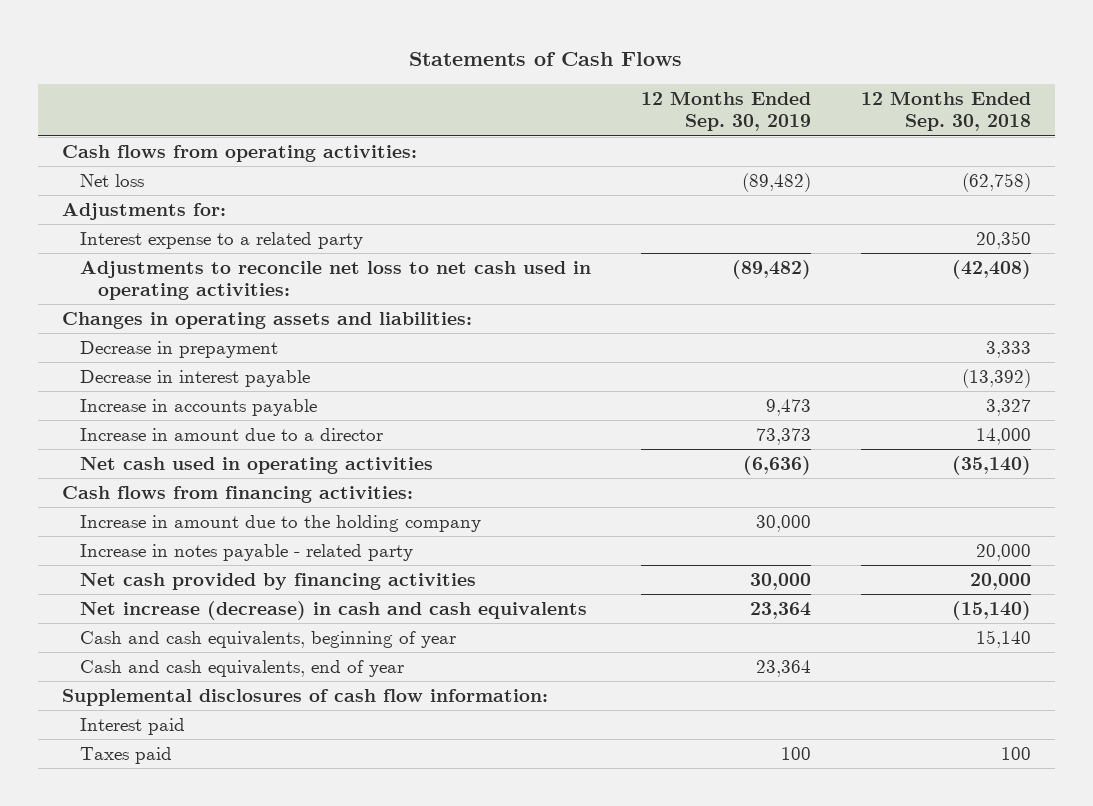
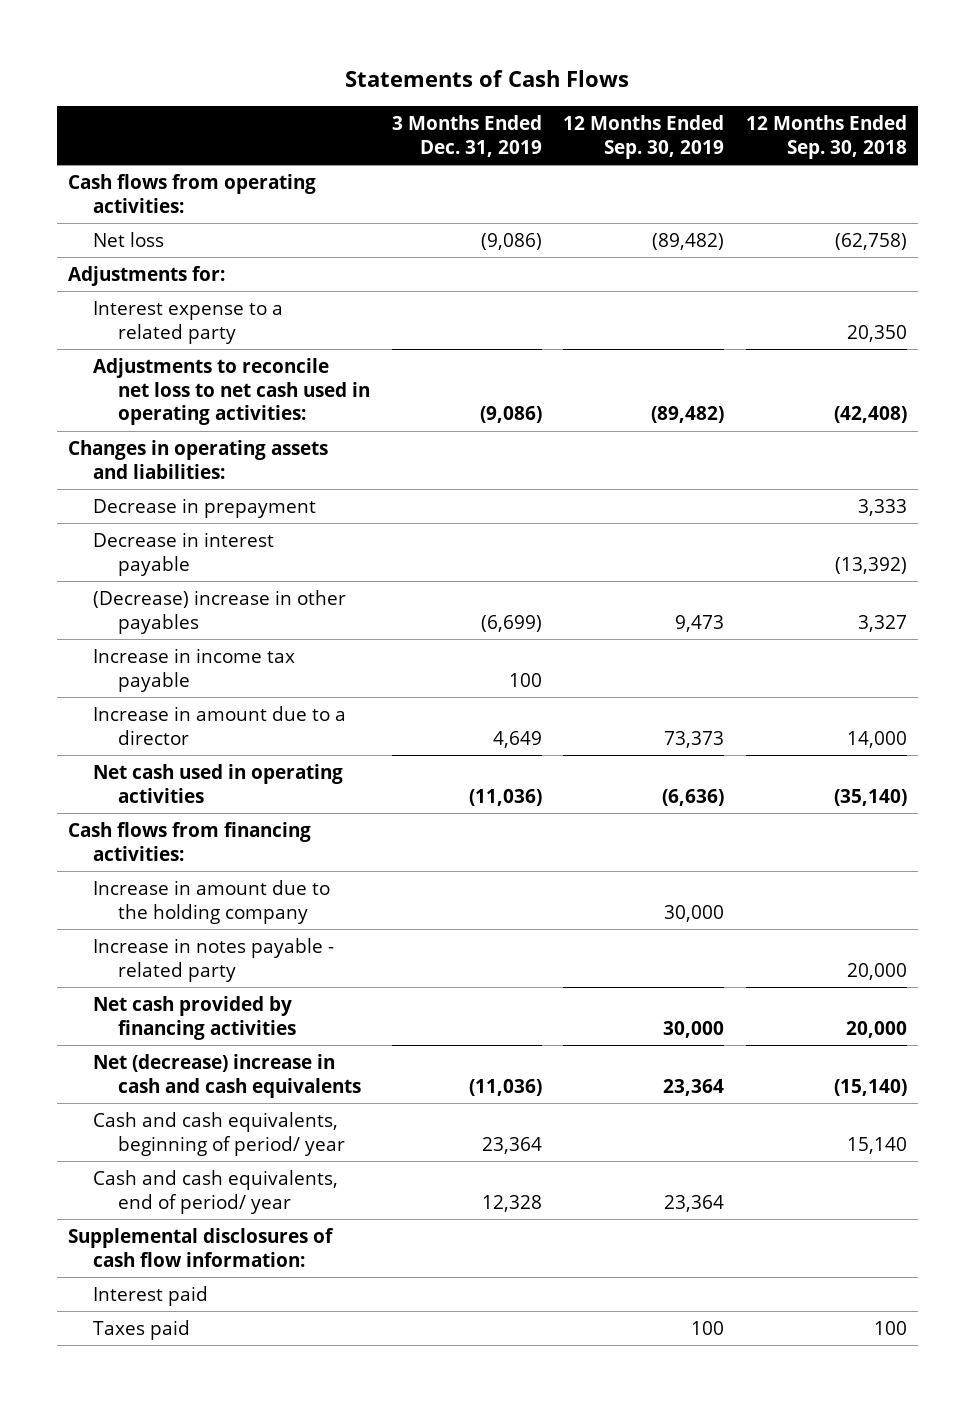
- | 12 Months Ended Sep. 30, 2019 | 12 Months Ended Sep. 30, 2018
+ | 3 Months Ended Dec. 31, 2019 | 12 Months Ended Sep. 30, 2019 | 12 Months Ended Sep. 30, 2018
- Increase in accounts payable | 9,473 | 3,327
+ (Decrease) increase in other payables | (6,699) | 9,473 | 3,327
+ Increase in income tax payable | 100 | |
- Net increase (decrease) in cash and cash equivalents | 23,364 | (15,140)
- Cash and cash equivalents, beginning of year | | 15,140
- Cash and cash equivalents, end of year | 23,364 |
+ Net (decrease) increase in cash and cash equivalents | (11,036) | 23,364 | (15,140)
+ Cash and cash equivalents, beginning of period/ year | 23,364 | | 15,140
+ Cash and cash equivalents, end of period/ year | 12,328 | 23,364 |

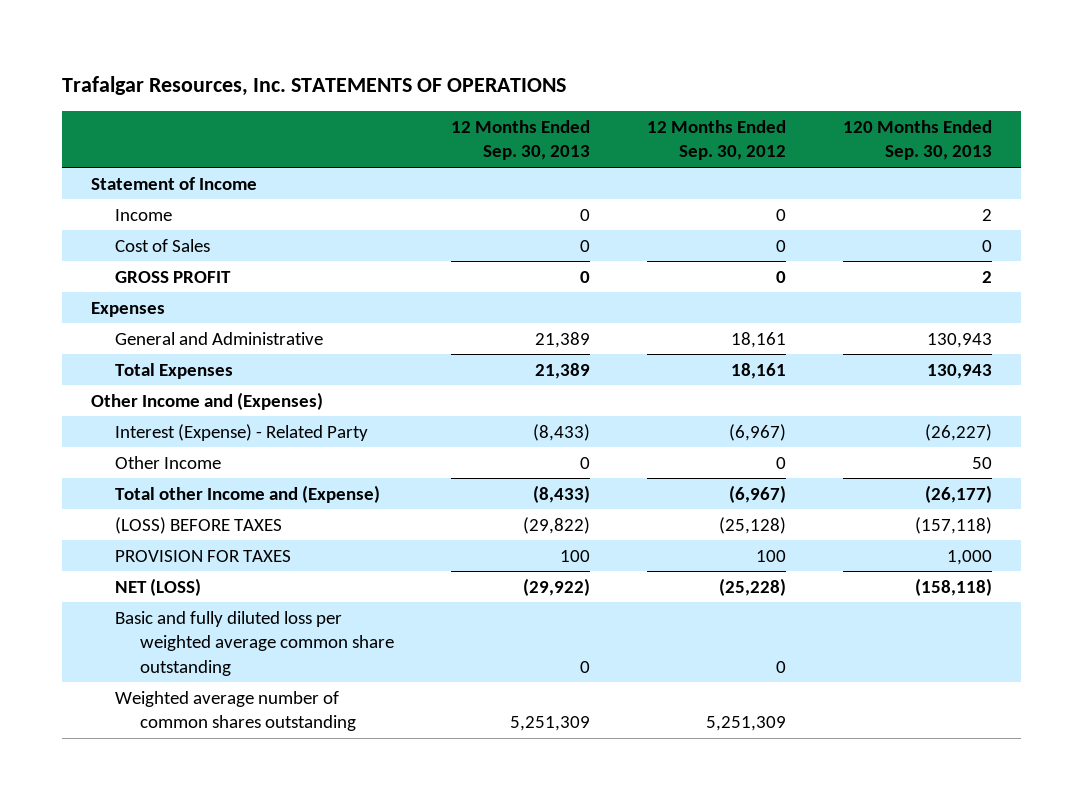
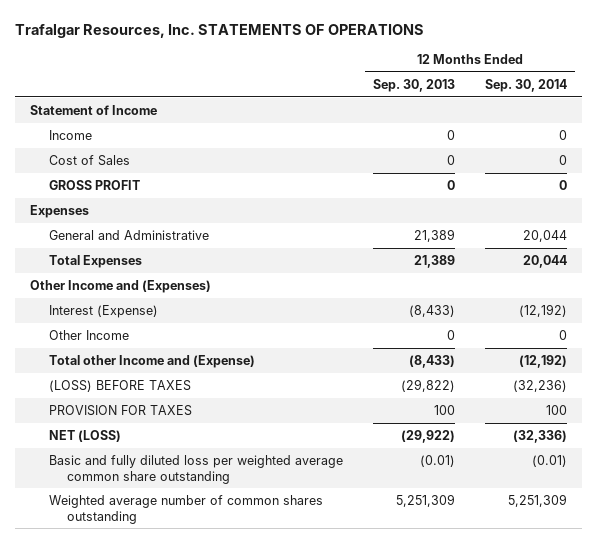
- | 12 Months Ended Sep. 30, 2013 | 12 Months Ended Sep. 30, 2012 | 120 Months Ended Sep. 30, 2013
+ | 12 Months Ended Sep. 30, 2013 | 12 Months Ended Sep. 30, 2014
- Interest (Expense) - Related Party | (8,433) | (6,967) | (26,227)
+ Interest (Expense) | (8,433) | (12,192)
- Basic and fully diluted loss per weighted average common share outstanding | 0 | 0 |
+ Basic and fully diluted loss per weighted average common share outstanding | (0.01) | (0.01)

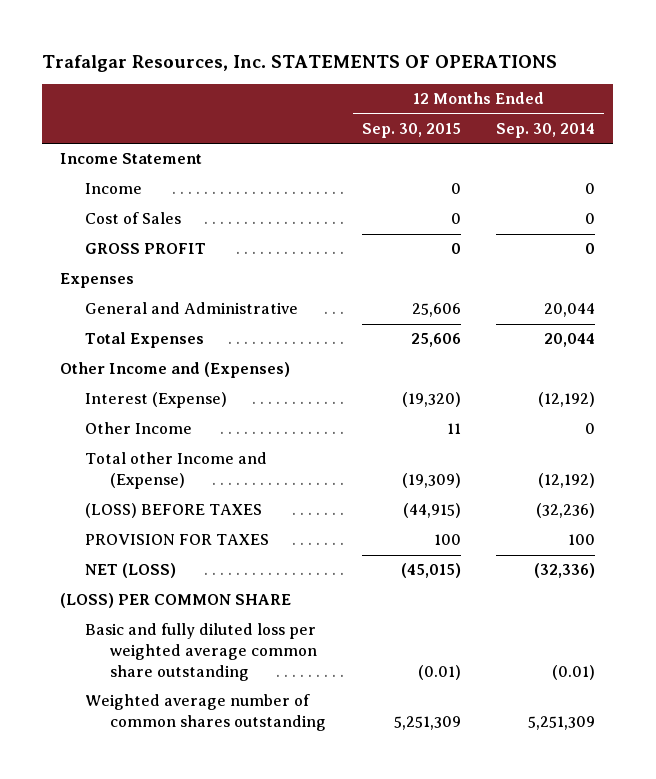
- | 12 Months Ended Sep. 30, 2013 | 12 Months Ended Sep. 30, 2014
+ | 12 Months Ended Sep. 30, 2015 | 12 Months Ended Sep. 30, 2014
- Statement of Income
+ Income Statement
+ (LOSS) PER COMMON SHARE

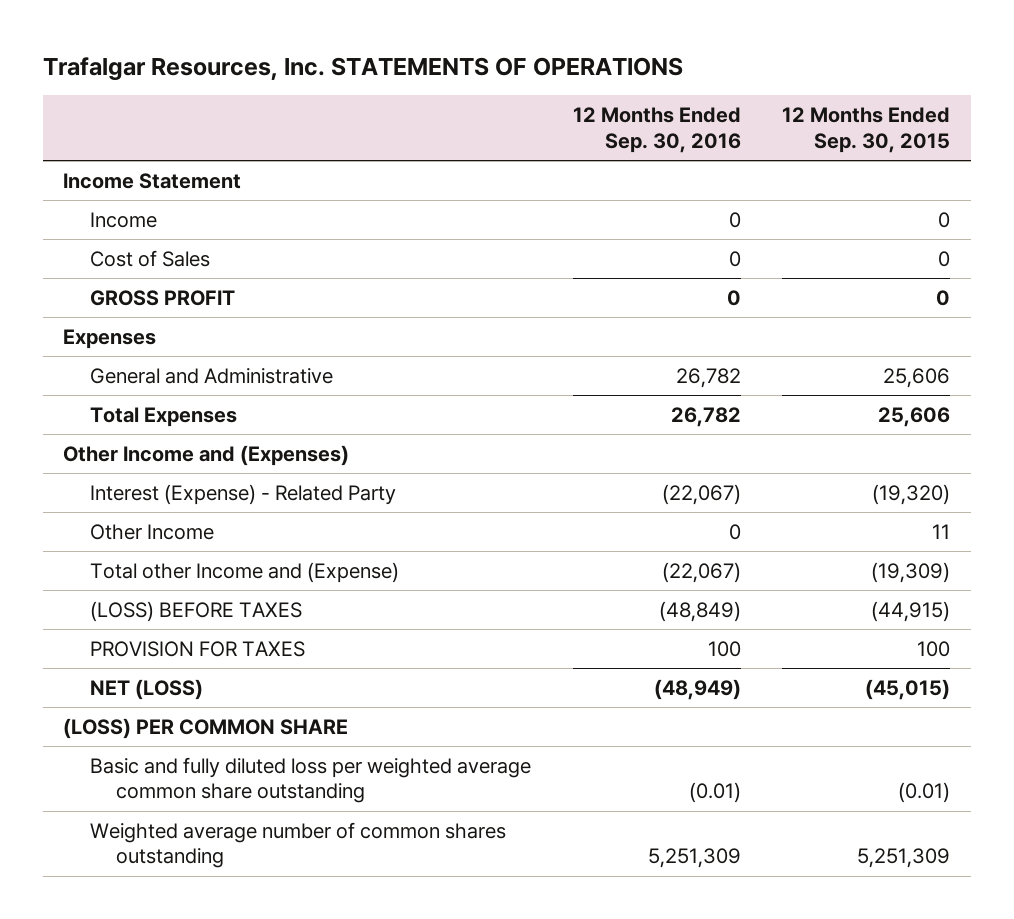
- | 12 Months Ended Sep. 30, 2015 | 12 Months Ended Sep. 30, 2014
+ | 12 Months Ended Sep. 30, 2016 | 12 Months Ended Sep. 30, 2015
- Interest (Expense) | (19,320) | (12,192)
+ Interest (Expense) - Related Party | (22,067) | (19,320)

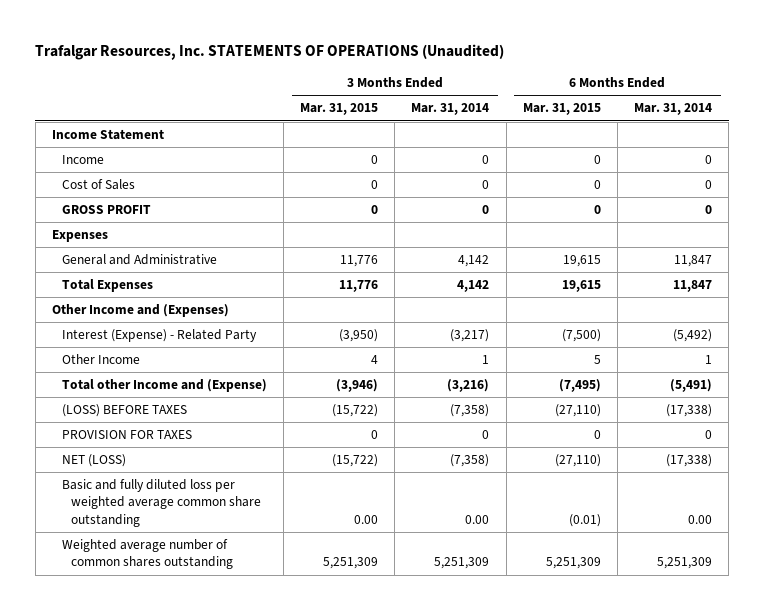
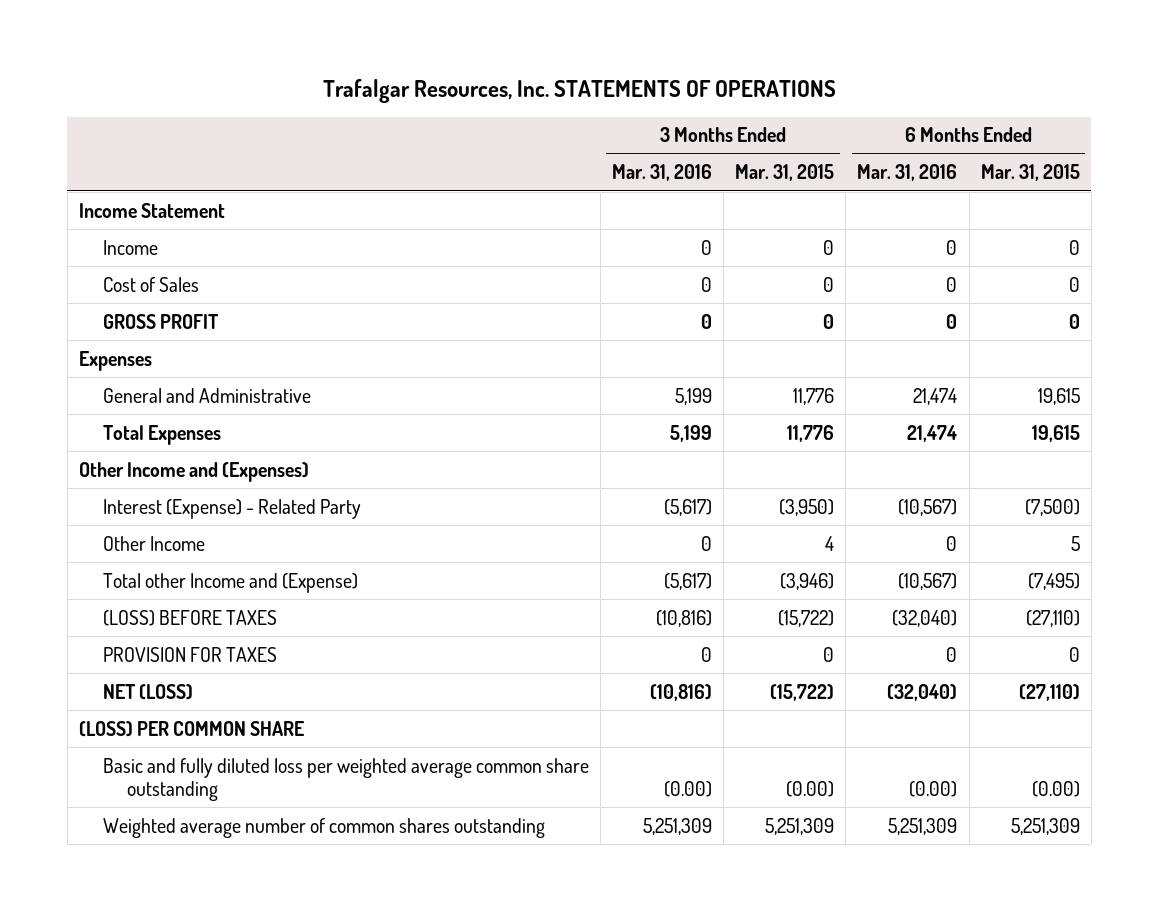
- Trafalgar Resources, Inc. STATEMENTS OF OPERATIONS (Unaudited)
+ Trafalgar Resources, Inc. STATEMENTS OF OPERATIONS
- | 3 Months Ended Mar. 31, 2015 | 3 Months Ended Mar. 31, 2014 | 6 Months Ended Mar. 31, 2015 | 6 Months Ended Mar. 31, 2014
+ | 3 Months Ended Mar. 31, 2016 | 3 Months Ended Mar. 31, 2015 | 6 Months Ended Mar. 31, 2016 | 6 Months Ended Mar. 31, 2015
- Basic and fully diluted loss per weighted average common share outstanding | 0.00 | 0.00 | (0.01) | 0.00
+ (LOSS) PER COMMON SHARE
+ Basic and fully diluted loss per weighted average common share outstanding | (0.00) | (0.00) | (0.00) | (0.00)

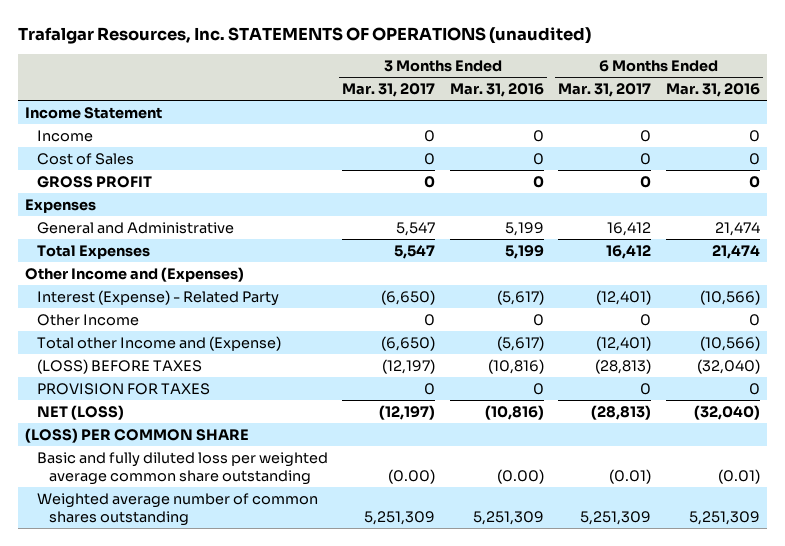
- Trafalgar Resources, Inc. STATEMENTS OF OPERATIONS
+ Trafalgar Resources, Inc. STATEMENTS OF OPERATIONS (unaudited)
- | 3 Months Ended Mar. 31, 2016 | 3 Months Ended Mar. 31, 2015 | 6 Months Ended Mar. 31, 2016 | 6 Months Ended Mar. 31, 2015
+ | 3 Months Ended Mar. 31, 2017 | 3 Months Ended Mar. 31, 2016 | 6 Months Ended Mar. 31, 2017 | 6 Months Ended Mar. 31, 2016
- Interest (Expense) - Related Party | (5,617) | (3,950) | (10,567) | (7,500)
+ Interest (Expense) - Related Party | (6,650) | (5,617) | (12,401) | (10,566)
- Total other Income and (Expense) | (5,617) | (3,946) | (10,567) | (7,495)
+ Total other Income and (Expense) | (6,650) | (5,617) | (12,401) | (10,566)
- Basic and fully diluted loss per weighted average common share outstanding | (0.00) | (0.00) | (0.00) | (0.00)
+ Basic and fully diluted loss per weighted average common share outstanding | (0.00) | (0.00) | (0.01) | (0.01)

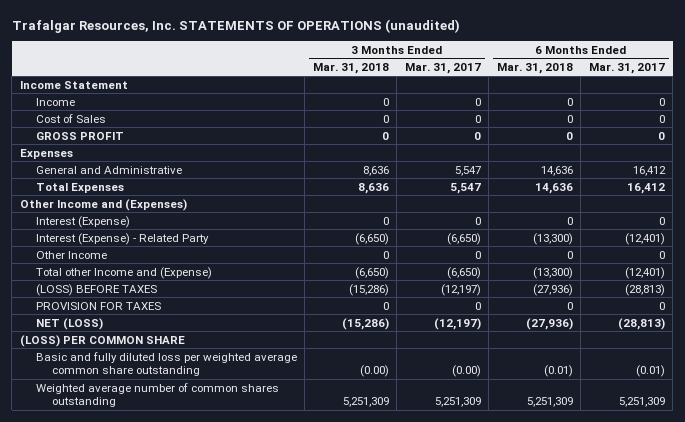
- | 3 Months Ended Mar. 31, 2017 | 3 Months Ended Mar. 31, 2016 | 6 Months Ended Mar. 31, 2017 | 6 Months Ended Mar. 31, 2016
+ | 3 Months Ended Mar. 31, 2018 | 3 Months Ended Mar. 31, 2017 | 6 Months Ended Mar. 31, 2018 | 6 Months Ended Mar. 31, 2017
+ Interest (Expense) | 0 | 0 | 0 | 0

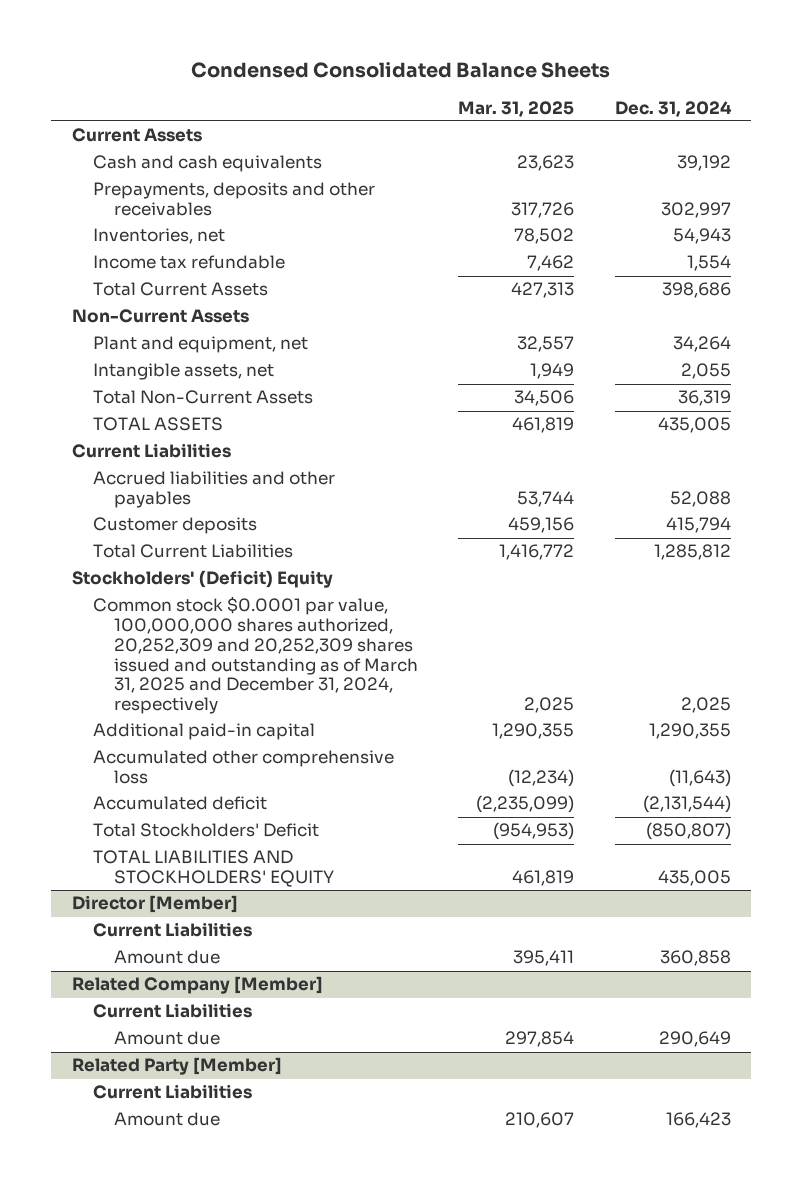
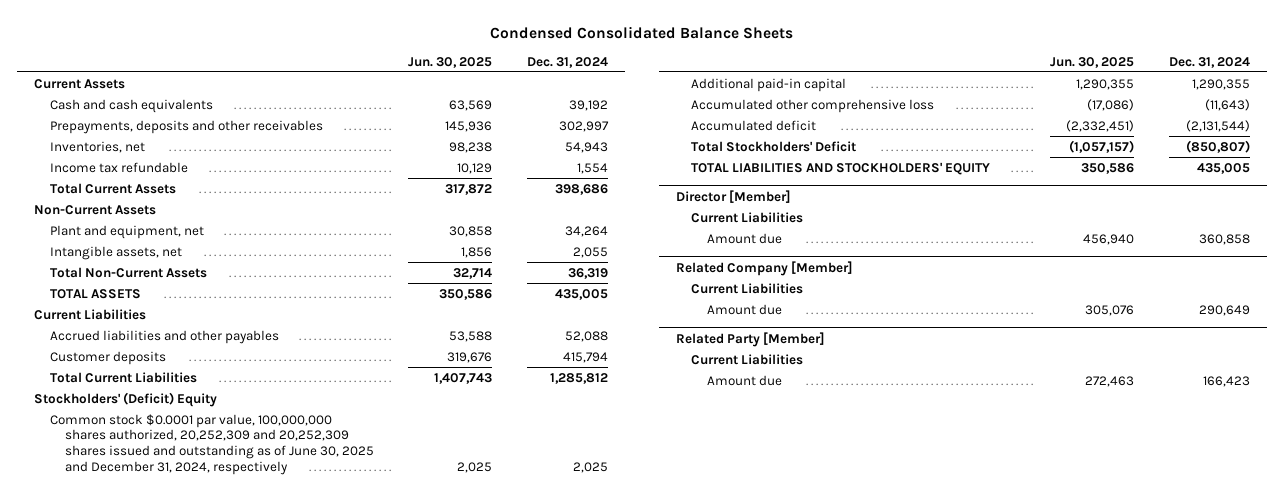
- | Mar. 31, 2025 | Dec. 31, 2024
+ | Jun. 30, 2025 | Dec. 31, 2024
- Common stock $0.0001 par value, 100,000,000 shares authorized, 20,252,309 and 20,252,309 shares issued and outstanding as of March 31, 2025 and December 31, 2024, respectively | 2,025 | 2,025
+ Common stock $0.0001 par value, 100,000,000 shares authorized, 20,252,309 and 20,252,309 shares issued and outstanding as of June 30, 2025 and December 31, 2024, respectively | 2,025 | 2,025

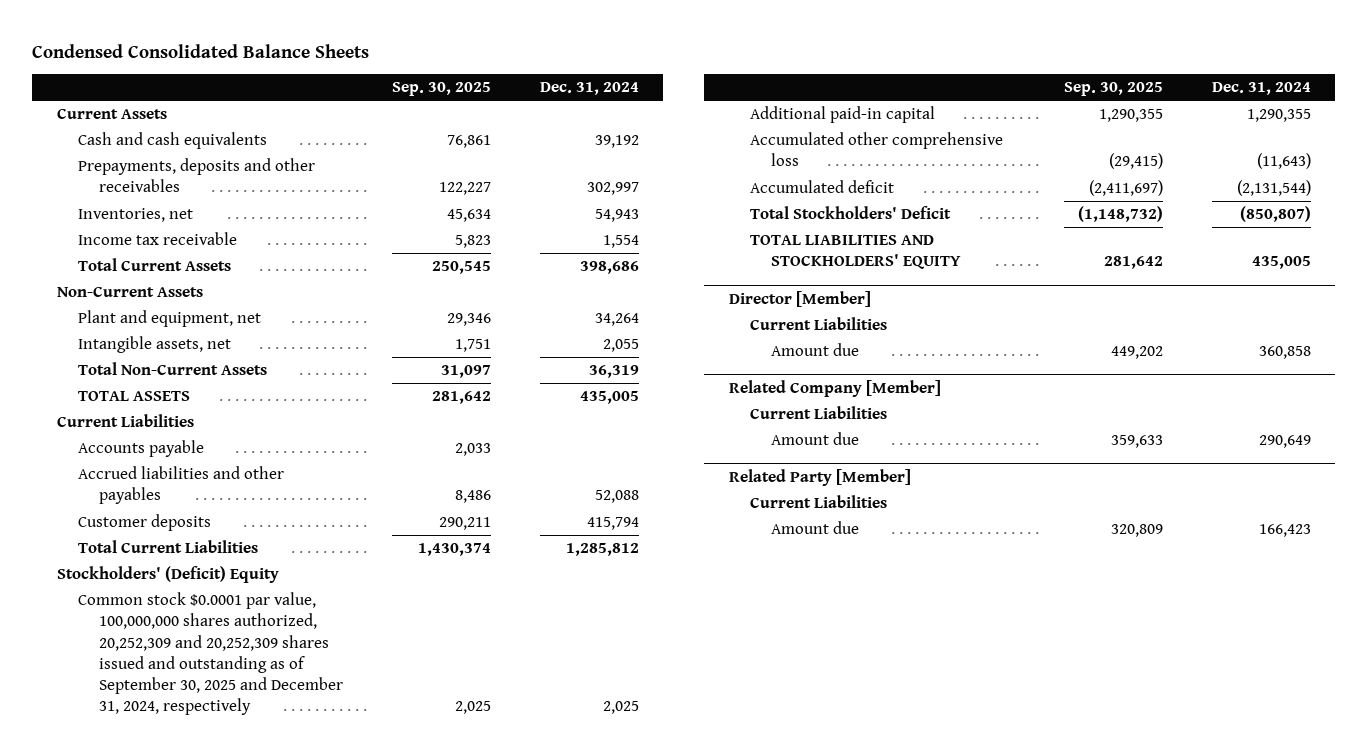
- | Jun. 30, 2025 | Dec. 31, 2024
+ | Sep. 30, 2025 | Dec. 31, 2024
- Income tax refundable | 10,129 | 1,554
+ Income tax receivable | 5,823 | 1,554
+ Accounts payable | 2,033 |
- Common stock $0.0001 par value, 100,000,000 shares authorized, 20,252,309 and 20,252,309 shares issued and outstanding as of June 30, 2025 and December 31, 2024, respectively | 2,025 | 2,025
+ Common stock $0.0001 par value, 100,000,000 shares authorized, 20,252,309 and 20,252,309 shares issued and outstanding as of September 30, 2025 and December 31, 2024, respectively | 2,025 | 2,025

